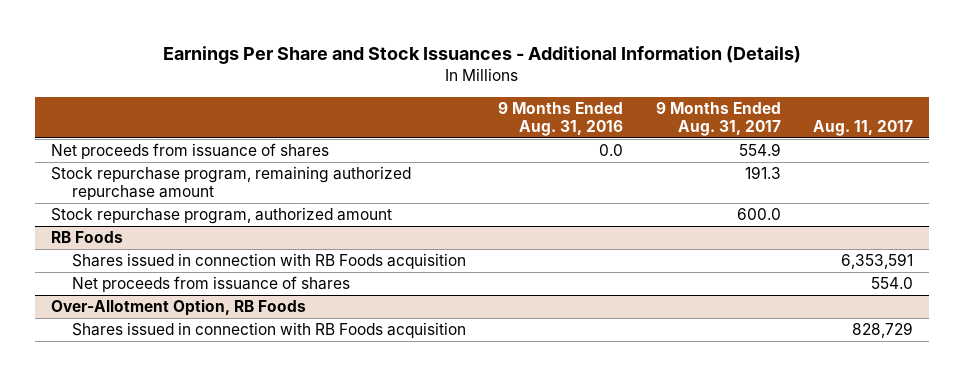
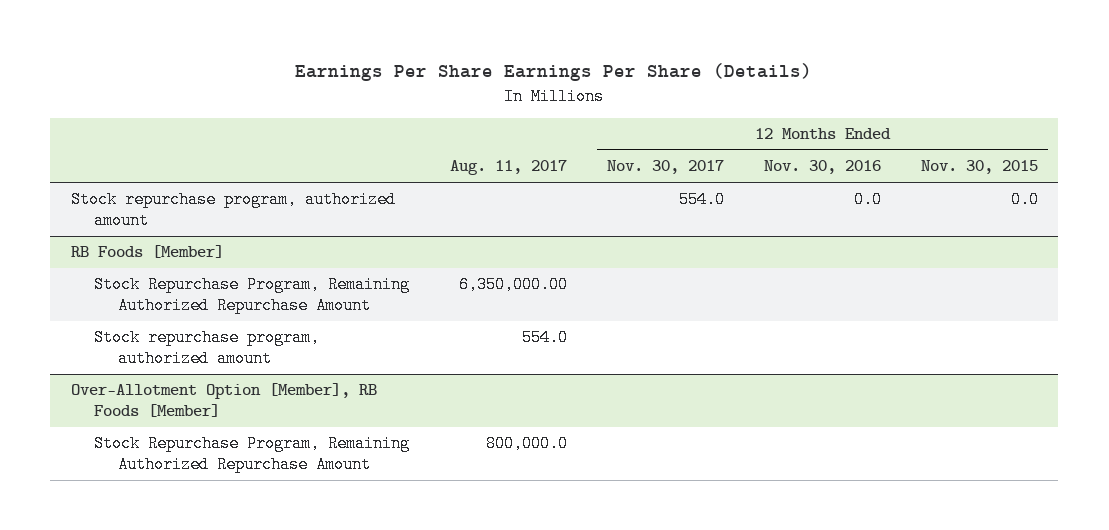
- Earnings Per Share and Stock Issuances - Additional Information (Details)
+ Earnings Per Share Earnings Per Share (Details)
- | 9 Months Ended Aug. 31, 2016 | 9 Months Ended Aug. 31, 2017 | Aug. 11, 2017
+ | Aug. 11, 2017 | 12 Months Ended Nov. 30, 2017 | 12 Months Ended Nov. 30, 2016 | 12 Months Ended Nov. 30, 2015
- Net proceeds from issuance of shares | 0.0 | 554.9 |
- Stock repurchase program, remaining authorized repurchase amount | | 191.3 |
- RB Foods
- Shares issued in connection with RB Foods acquisition | | | 6,353,591
- Net proceeds from issuance of shares | | | 554.0
- Over-Allotment Option, RB Foods
- Shares issued in connection with RB Foods acquisition | | | 828,729
+ RB Foods [Member]
+ Stock Repurchase Program, Remaining Authorized Repurchase Amount | 6,350,000.00 | | |
+ Stock repurchase program, authorized amount | 554.0 | | |
+ Over-Allotment Option [Member], RB Foods [Member]
+ Stock Repurchase Program, Remaining Authorized Repurchase Amount | 800,000.0 | | |

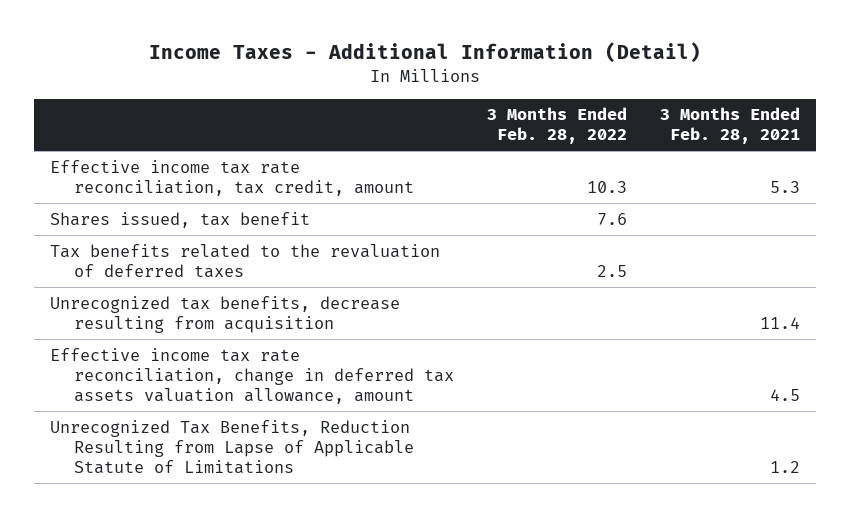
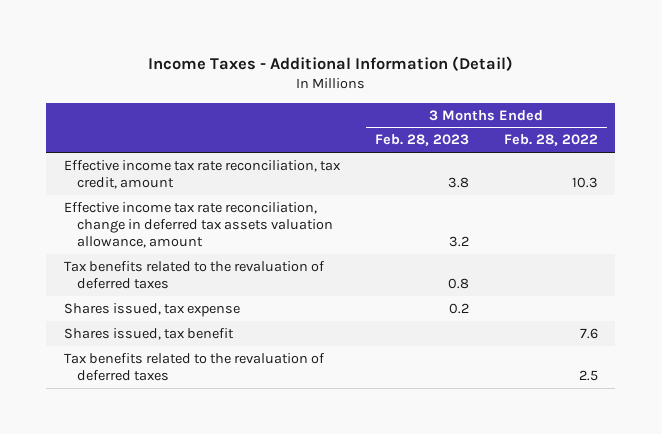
- | 3 Months Ended Feb. 28, 2022 | 3 Months Ended Feb. 28, 2021
+ | 3 Months Ended Feb. 28, 2023 | 3 Months Ended Feb. 28, 2022
moved up: Effective income tax rate reconciliation, change in deferred tax assets valuation allowance, amount | 3.2 |
+ Tax benefits related to the revaluation of deferred taxes | 0.8 |
+ Shares issued, tax expense | 0.2 |
- Unrecognized tax benefits, decrease resulting from acquisition | | 11.4
- Unrecognized Tax Benefits, Reduction Resulting from Lapse of Applicable Statute of Limitations | | 1.2

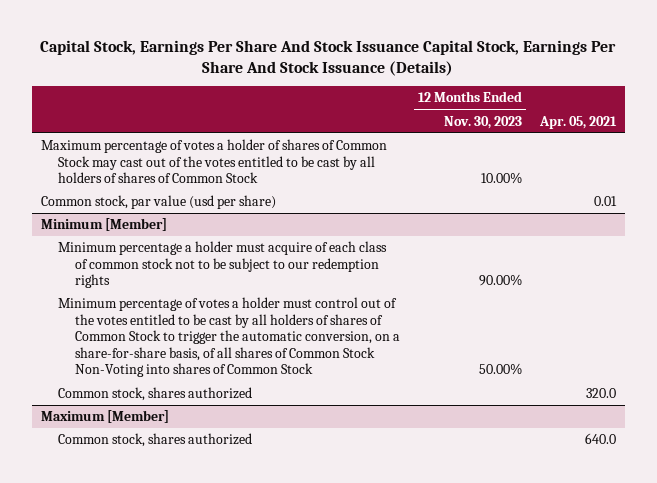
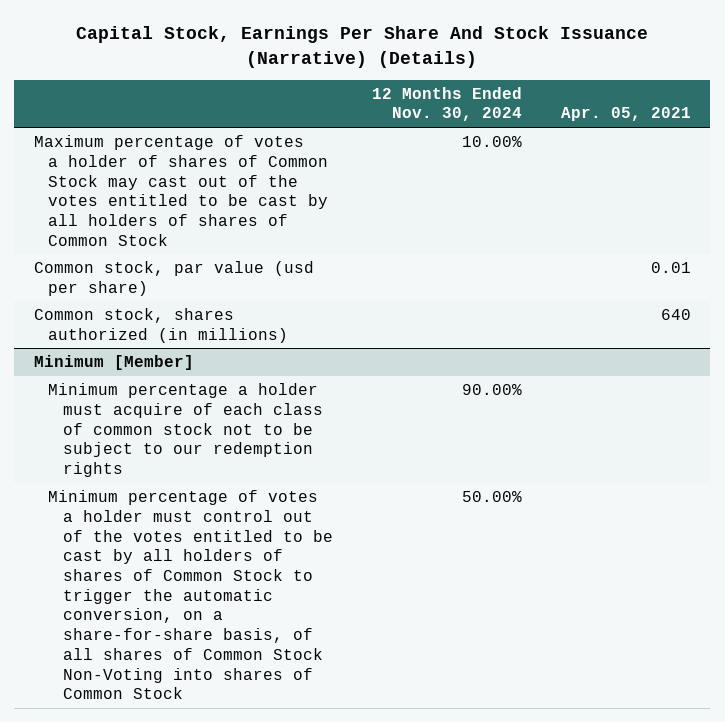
- Capital Stock, Earnings Per Share And Stock Issuance Capital Stock, Earnings Per Share And Stock Issuance (Details)
+ Capital Stock, Earnings Per Share And Stock Issuance (Narrative) (Details)
- | 12 Months Ended Nov. 30, 2023 | Apr. 05, 2021
+ | 12 Months Ended Nov. 30, 2024 | Apr. 05, 2021
+ Common stock, shares authorized (in millions) | | 640
@ Minimum [Member]
- Common stock, shares authorized | | 320.0
- Maximum [Member]
- Common stock, shares authorized | | 640.0

